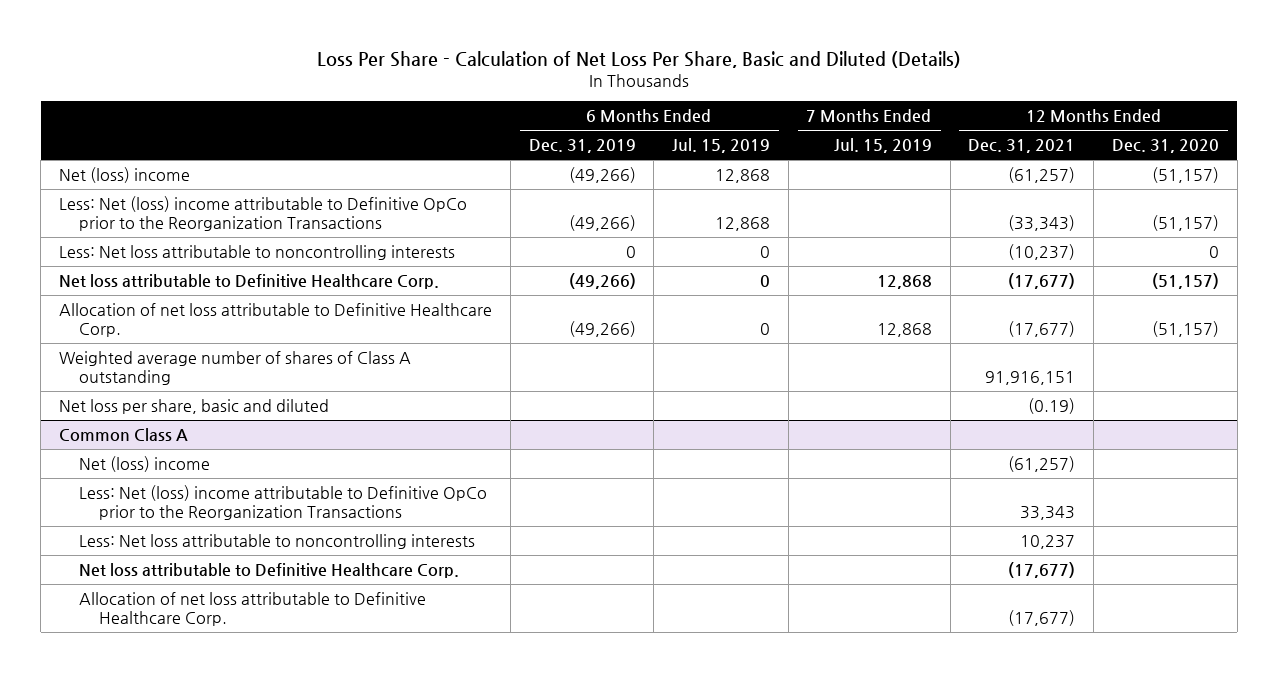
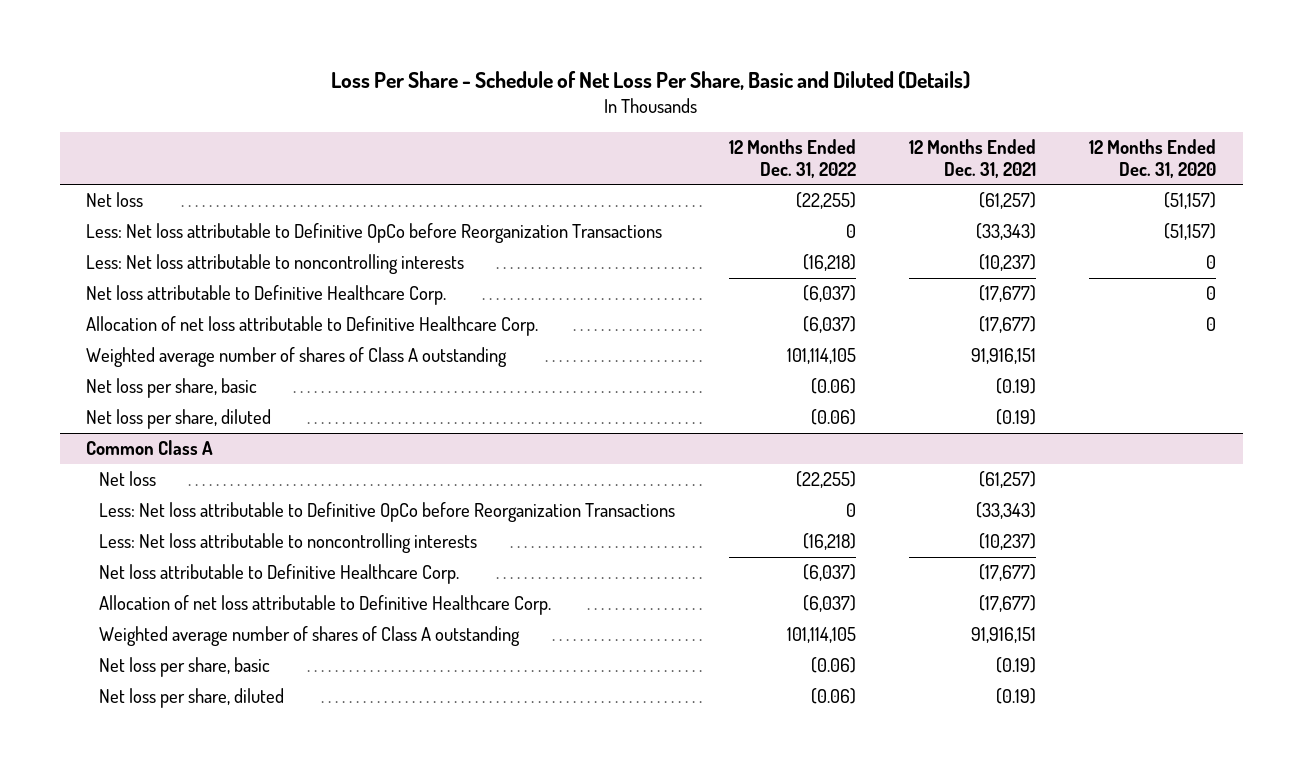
- Loss Per Share - Calculation of Net Loss Per Share, Basic and Diluted (Details)
+ Loss Per Share - Schedule of Net Loss Per Share, Basic and Diluted (Details)
- | 6 Months Ended Dec. 31, 2019 | 6 Months Ended Jul. 15, 2019 | 7 Months Ended Jul. 15, 2019 | 12 Months Ended Dec. 31, 2021 | 12 Months Ended Dec. 31, 2020
+ | 12 Months Ended Dec. 31, 2022 | 12 Months Ended Dec. 31, 2021 | 12 Months Ended Dec. 31, 2020
- Net (loss) income | (49,266) | 12,868 | | (61,257) | (51,157)
- Less: Net (loss) income attributable to Definitive OpCo prior to the Reorganization Transactions | (49,266) | 12,868 | | (33,343) | (51,157)
+ Net loss | (22,255) | (61,257) | (51,157)
+ Less: Net loss attributable to Definitive OpCo before Reorganization Transactions | 0 | (33,343) | (51,157)
- Net loss attributable to Definitive Healthcare Corp. | (49,266) | 0 | 12,868 | (17,677) | (51,157)
- Allocation of net loss attributable to Definitive Healthcare Corp. | (49,266) | 0 | 12,868 | (17,677) | (51,157)
+ Net loss attributable to Definitive Healthcare Corp. | (6,037) | (17,677) | 0
+ Allocation of net loss attributable to Definitive Healthcare Corp. | (6,037) | (17,677) | 0
- Net loss per share, basic and diluted | | | | (0.19) |
+ Net loss per share, basic | (0.06) | (0.19) |
+ Net loss per share, diluted | (0.06) | (0.19) |
@ Common Class A
- Net (loss) income | | | | (61,257) |
- Less: Net (loss) income attributable to Definitive OpCo prior to the Reorganization Transactions | | | | 33,343 |
- Less: Net loss attributable to noncontrolling interests | | | | 10,237 |
+ Net loss | (22,255) | (61,257) |
+ Less: Net loss attributable to Definitive OpCo before Reorganization Transactions | 0 | (33,343) |
+ Less: Net loss attributable to noncontrolling interests | (16,218) | (10,237) |
+ Weighted average number of shares of Class A outstanding | 101,114,105 | 91,916,151 |
+ Net loss per share, basic | (0.06) | (0.19) |
+ Net loss per share, diluted | (0.06) | (0.19) |

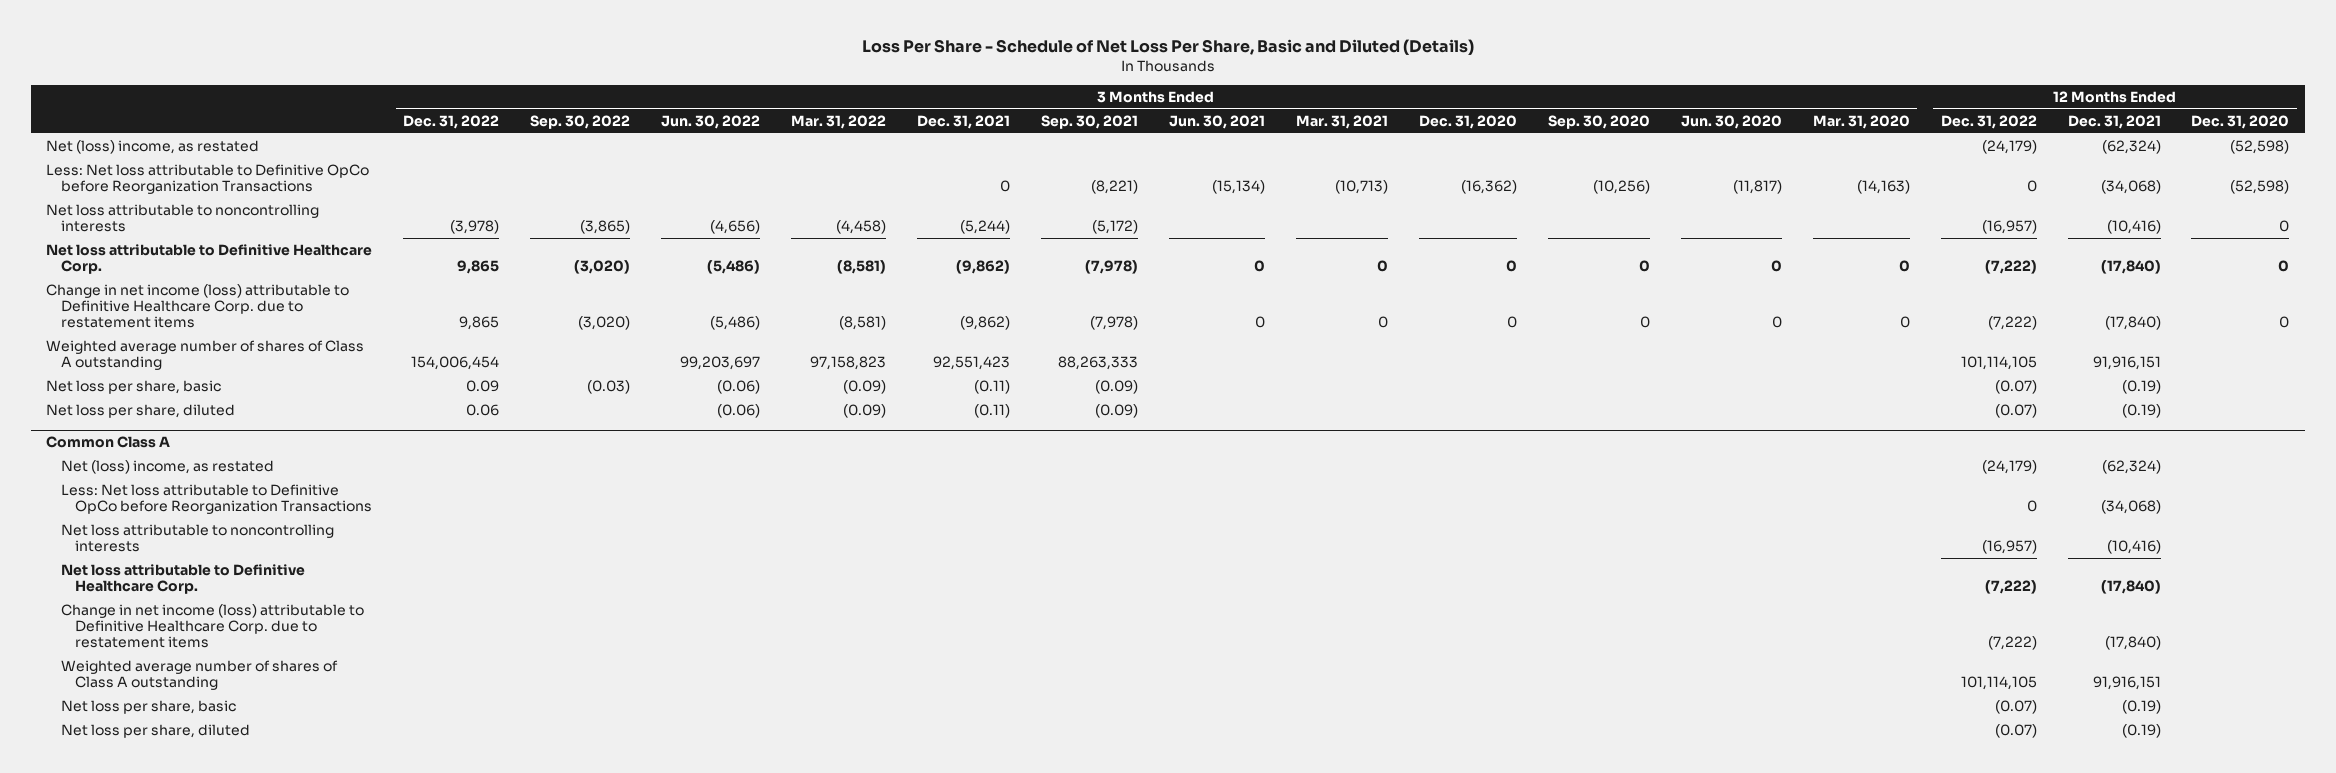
- | 12 Months Ended Dec. 31, 2022 | 12 Months Ended Dec. 31, 2021 | 12 Months Ended Dec. 31, 2020
+ | 3 Months Ended Dec. 31, 2022 | 3 Months Ended Sep. 30, 2022 | 3 Months Ended Jun. 30, 2022 | 3 Months Ended Mar. 31, 2022 | 3 Months Ended Dec. 31, 2021 | 3 Months Ended Sep. 30, 2021 | 3 Months Ended Jun. 30, 2021 | 3 Months Ended Mar. 31, 2021 | 3 Months Ended Dec. 31, 2020 | 3 Months Ended Sep. 30, 2020 | 3 Months Ended Jun. 30, 2020 | 3 Months Ended Mar. 31, 2020 | 12 Months Ended Dec. 31, 2022 | 12 Months Ended Dec. 31, 2021 | 12 Months Ended Dec. 31, 2020
- Net loss | (22,255) | (61,257) | (51,157)
- Less: Net loss attributable to Definitive OpCo before Reorganization Transactions | 0 | (33,343) | (51,157)
- Less: Net loss attributable to noncontrolling interests | (16,218) | (10,237) | 0
- Net loss attributable to Definitive Healthcare Corp. | (6,037) | (17,677) | 0
- Allocation of net loss attributable to Definitive Healthcare Corp. | (6,037) | (17,677) | 0
+ Net (loss) income, as restated | | | | | | | | | | | | | (24,179) | (62,324) | (52,598)
+ Less: Net loss attributable to Definitive OpCo before Reorganization Transactions | | | | | 0 | (8,221) | (15,134) | (10,713) | (16,362) | (10,256) | (11,817) | (14,163) | 0 | (34,068) | (52,598)
+ Net loss attributable to noncontrolling interests | (3,978) | (3,865) | (4,656) | (4,458) | (5,244) | (5,172) | | | | | | | (16,957) | (10,416) | 0
+ Net loss attributable to Definitive Healthcare Corp. | 9,865 | (3,020) | (5,486) | (8,581) | (9,862) | (7,978) | 0 | 0 | 0 | 0 | 0 | 0 | (7,222) | (17,840) | 0
+ Change in net income (loss) attributable to Definitive Healthcare Corp. due to restatement items | 9,865 | (3,020) | (5,486) | (8,581) | (9,862) | (7,978) | 0 | 0 | 0 | 0 | 0 | 0 | (7,222) | (17,840) | 0
- Net loss per share, basic | (0.06) | (0.19) |
- Net loss per share, diluted | (0.06) | (0.19) |
+ Net loss per share, basic | 0.09 | (0.03) | (0.06) | (0.09) | (0.11) | (0.09) | | | | | | | (0.07) | (0.19) |
+ Net loss per share, diluted | 0.06 | | (0.06) | (0.09) | (0.11) | (0.09) | | | | | | | (0.07) | (0.19) |
@ Common Class A
- Net loss | (22,255) | (61,257) |
- Less: Net loss attributable to Definitive OpCo before Reorganization Transactions | 0 | (33,343) |
- Less: Net loss attributable to noncontrolling interests | (16,218) | (10,237) |
- Net loss attributable to Definitive Healthcare Corp. | (6,037) | (17,677) |
- Allocation of net loss attributable to Definitive Healthcare Corp. | (6,037) | (17,677) |
+ Net (loss) income, as restated | | | | | | | | | | | | | (24,179) | (62,324) |
+ Less: Net loss attributable to Definitive OpCo before Reorganization Transactions | | | | | | | | | | | | | 0 | (34,068) |
+ Net loss attributable to noncontrolling interests | | | | | | | | | | | | | (16,957) | (10,416) |
+ Net loss attributable to Definitive Healthcare Corp. | | | | | | | | | | | | | (7,222) | (17,840) |
+ Change in net income (loss) attributable to Definitive Healthcare Corp. due to restatement items | | | | | | | | | | | | | (7,222) | (17,840) |
- Net loss per share, basic | (0.06) | (0.19) |
- Net loss per share, diluted | (0.06) | (0.19) |
+ Net loss per share, basic | | | | | | | | | | | | | (0.07) | (0.19) |
+ Net loss per share, diluted | | | | | | | | | | | | | (0.07) | (0.19) |

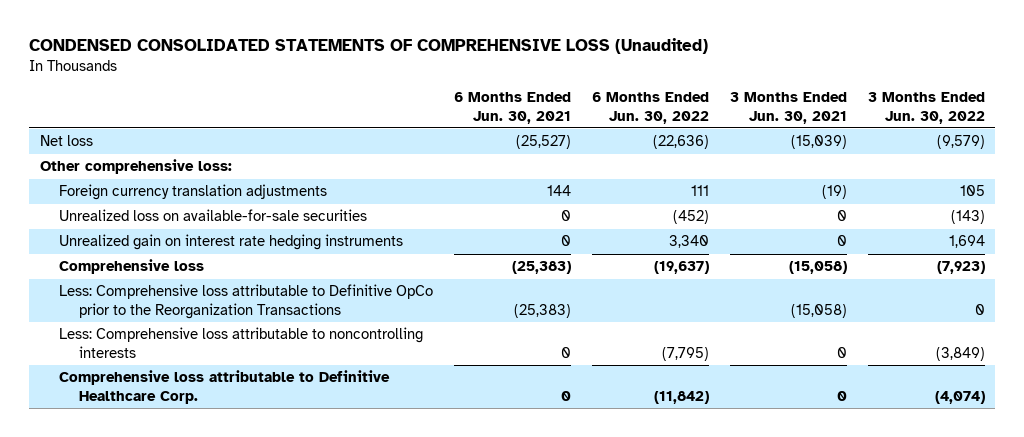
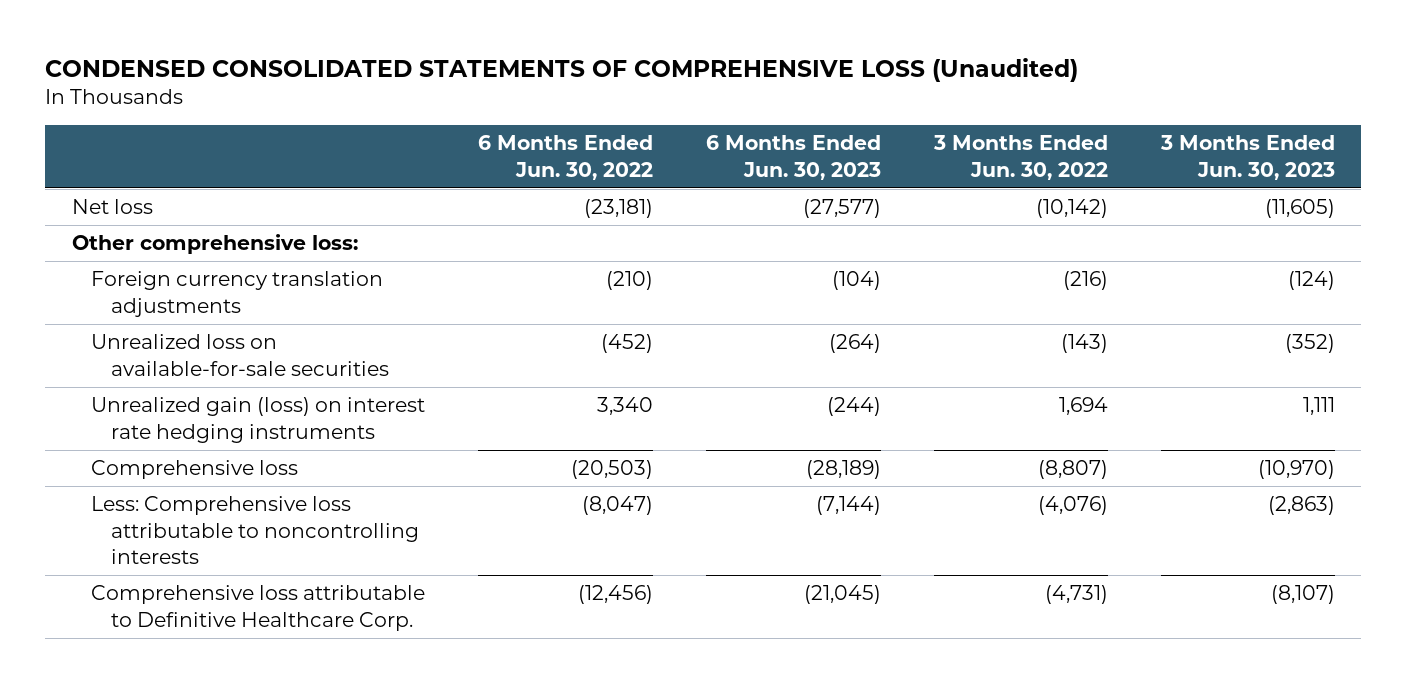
- | 6 Months Ended Jun. 30, 2021 | 6 Months Ended Jun. 30, 2022 | 3 Months Ended Jun. 30, 2021 | 3 Months Ended Jun. 30, 2022
+ | 6 Months Ended Jun. 30, 2022 | 6 Months Ended Jun. 30, 2023 | 3 Months Ended Jun. 30, 2022 | 3 Months Ended Jun. 30, 2023
- Net loss | (25,527) | (22,636) | (15,039) | (9,579)
+ Net loss | (23,181) | (27,577) | (10,142) | (11,605)
- Foreign currency translation adjustments | 144 | 111 | (19) | 105
+ Foreign currency translation adjustments | (210) | (104) | (216) | (124)
- Unrealized gain on interest rate hedging instruments | 0 | 3,340 | 0 | 1,694
- Comprehensive loss | (25,383) | (19,637) | (15,058) | (7,923)
- Less: Comprehensive loss attributable to Definitive OpCo prior to the Reorganization Transactions | (25,383) | | (15,058) | 0
- Less: Comprehensive loss attributable to noncontrolling interests | 0 | (7,795) | 0 | (3,849)
- Comprehensive loss attributable to Definitive Healthcare Corp. | 0 | (11,842) | 0 | (4,074)
+ Unrealized gain (loss) on interest rate hedging instruments | 3,340 | (244) | 1,694 | 1,111
+ Comprehensive loss | (20,503) | (28,189) | (8,807) | (10,970)
+ Less: Comprehensive loss attributable to noncontrolling interests | (8,047) | (7,144) | (4,076) | (2,863)
+ Comprehensive loss attributable to Definitive Healthcare Corp. | (12,456) | (21,045) | (4,731) | (8,107)

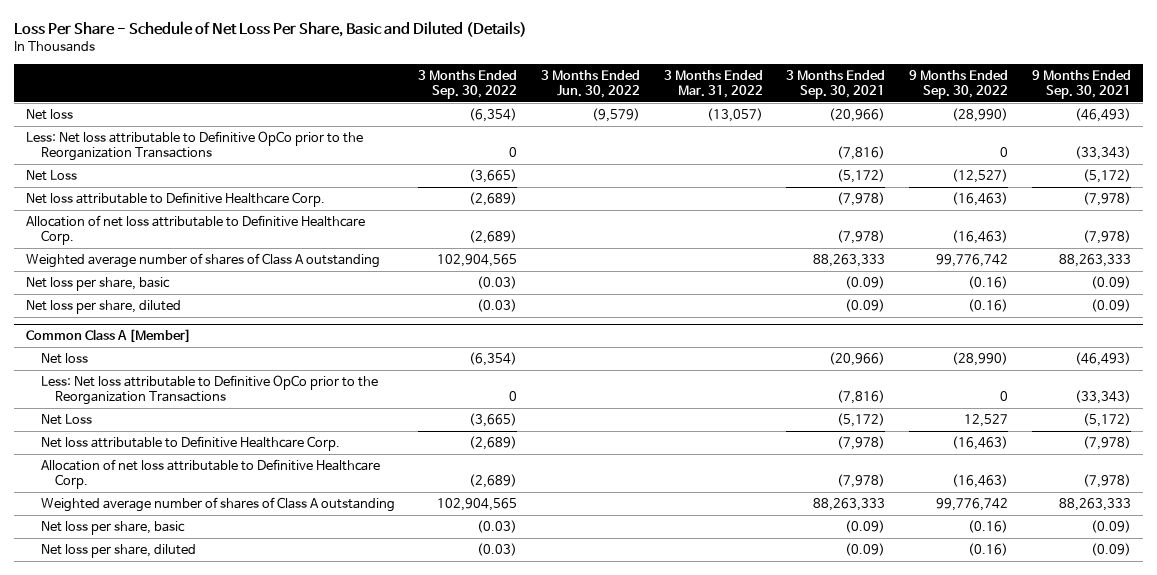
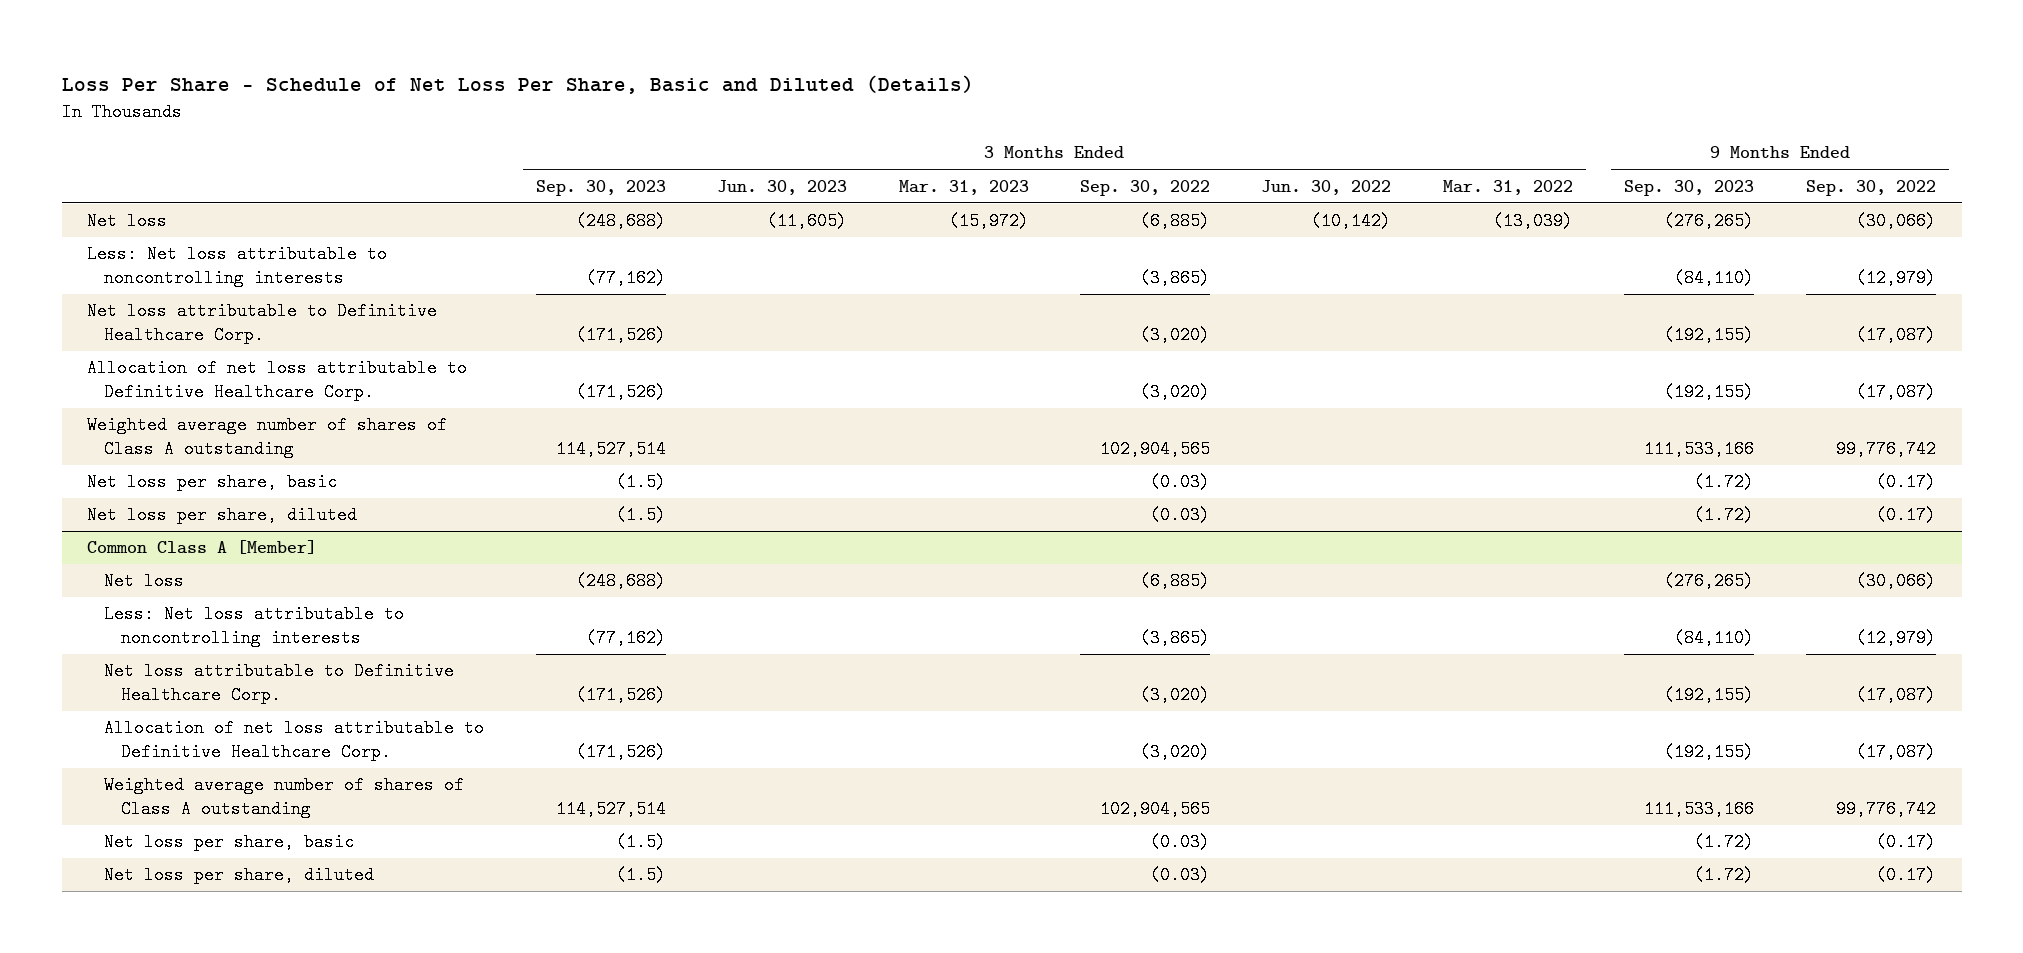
- | 3 Months Ended Sep. 30, 2022 | 3 Months Ended Jun. 30, 2022 | 3 Months Ended Mar. 31, 2022 | 3 Months Ended Sep. 30, 2021 | 9 Months Ended Sep. 30, 2022 | 9 Months Ended Sep. 30, 2021
+ | 3 Months Ended Sep. 30, 2023 | 3 Months Ended Jun. 30, 2023 | 3 Months Ended Mar. 31, 2023 | 3 Months Ended Sep. 30, 2022 | 3 Months Ended Jun. 30, 2022 | 3 Months Ended Mar. 31, 2022 | 9 Months Ended Sep. 30, 2023 | 9 Months Ended Sep. 30, 2022
- Net loss | (6,354) | (9,579) | (13,057) | (20,966) | (28,990) | (46,493)
- Less: Net loss attributable to Definitive OpCo prior to the Reorganization Transactions | 0 | | | (7,816) | 0 | (33,343)
- Net Loss | (3,665) | | | (5,172) | (12,527) | (5,172)
- Net loss attributable to Definitive Healthcare Corp. | (2,689) | | | (7,978) | (16,463) | (7,978)
- Allocation of net loss attributable to Definitive Healthcare Corp. | (2,689) | | | (7,978) | (16,463) | (7,978)
+ Net loss | (248,688) | (11,605) | (15,972) | (6,885) | (10,142) | (13,039) | (276,265) | (30,066)
+ Less: Net loss attributable to noncontrolling interests | (77,162) | | | (3,865) | | | (84,110) | (12,979)
+ Net loss attributable to Definitive Healthcare Corp. | (171,526) | | | (3,020) | | | (192,155) | (17,087)
+ Allocation of net loss attributable to Definitive Healthcare Corp. | (171,526) | | | (3,020) | | | (192,155) | (17,087)
- Net loss per share, basic | (0.03) | | | (0.09) | (0.16) | (0.09)
- Net loss per share, diluted | (0.03) | | | (0.09) | (0.16) | (0.09)
+ Net loss per share, basic | (1.5) | | | (0.03) | | | (1.72) | (0.17)
+ Net loss per share, diluted | (1.5) | | | (0.03) | | | (1.72) | (0.17)
@ Common Class A [Member]
- Net loss | (6,354) | | | (20,966) | (28,990) | (46,493)
- Less: Net loss attributable to Definitive OpCo prior to the Reorganization Transactions | 0 | | | (7,816) | 0 | (33,343)
- Net Loss | (3,665) | | | (5,172) | 12,527 | (5,172)
- Net loss attributable to Definitive Healthcare Corp. | (2,689) | | | (7,978) | (16,463) | (7,978)
- Allocation of net loss attributable to Definitive Healthcare Corp. | (2,689) | | | (7,978) | (16,463) | (7,978)
+ Net loss | (248,688) | | | (6,885) | | | (276,265) | (30,066)
+ Less: Net loss attributable to noncontrolling interests | (77,162) | | | (3,865) | | | (84,110) | (12,979)
+ Net loss attributable to Definitive Healthcare Corp. | (171,526) | | | (3,020) | | | (192,155) | (17,087)
+ Allocation of net loss attributable to Definitive Healthcare Corp. | (171,526) | | | (3,020) | | | (192,155) | (17,087)
- Net loss per share, basic | (0.03) | | | (0.09) | (0.16) | (0.09)
- Net loss per share, diluted | (0.03) | | | (0.09) | (0.16) | (0.09)
+ Net loss per share, basic | (1.5) | | | (0.03) | | | (1.72) | (0.17)
+ Net loss per share, diluted | (1.5) | | | (0.03) | | | (1.72) | (0.17)

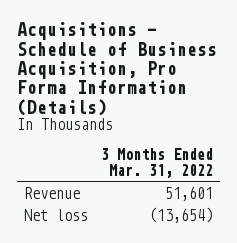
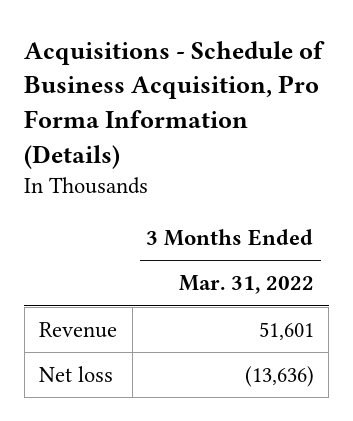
- Net loss | (13,654)
+ Net loss | (13,636)

